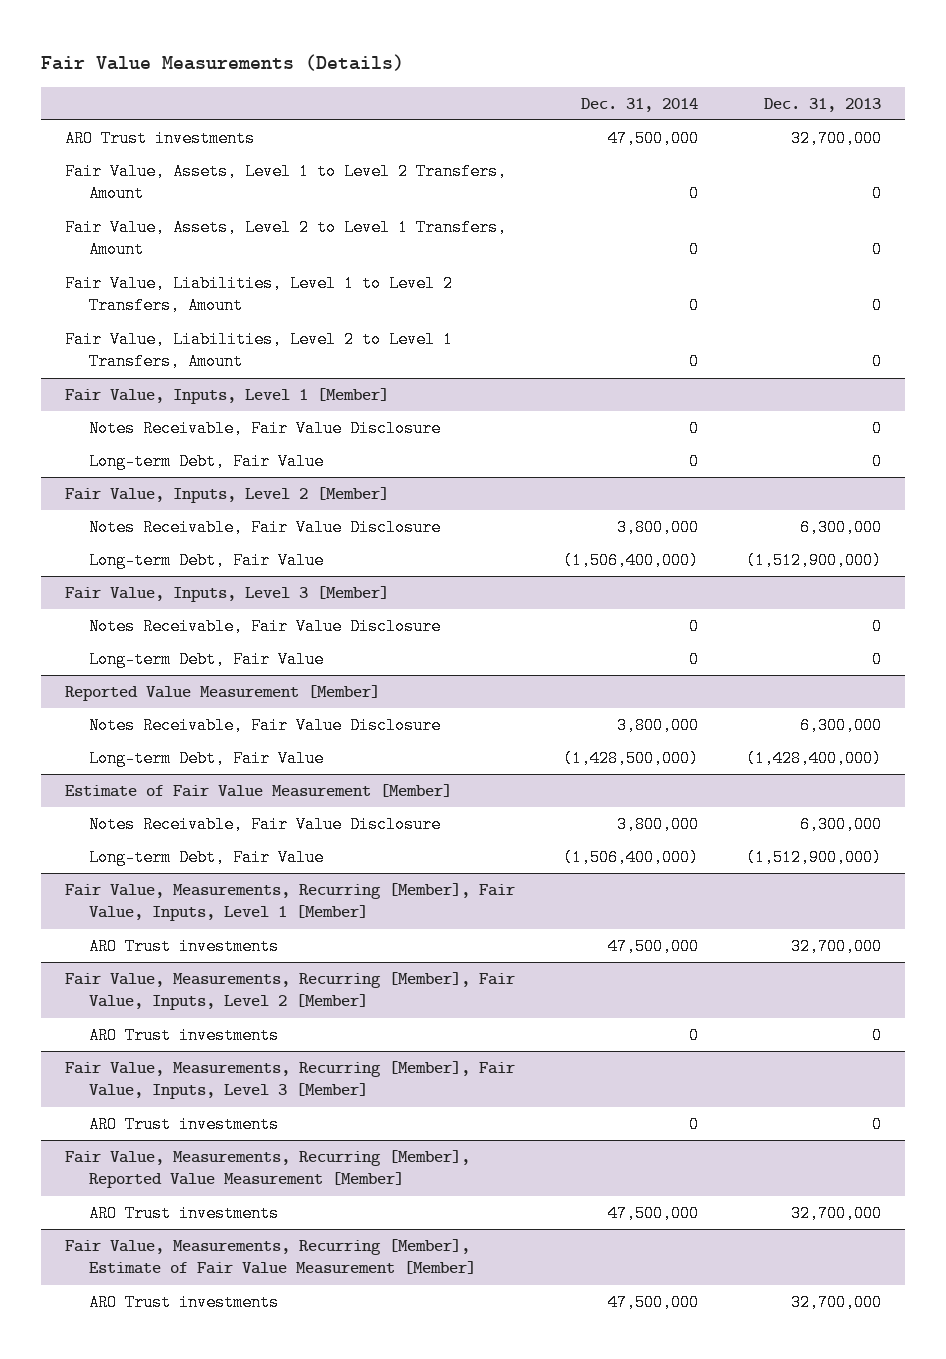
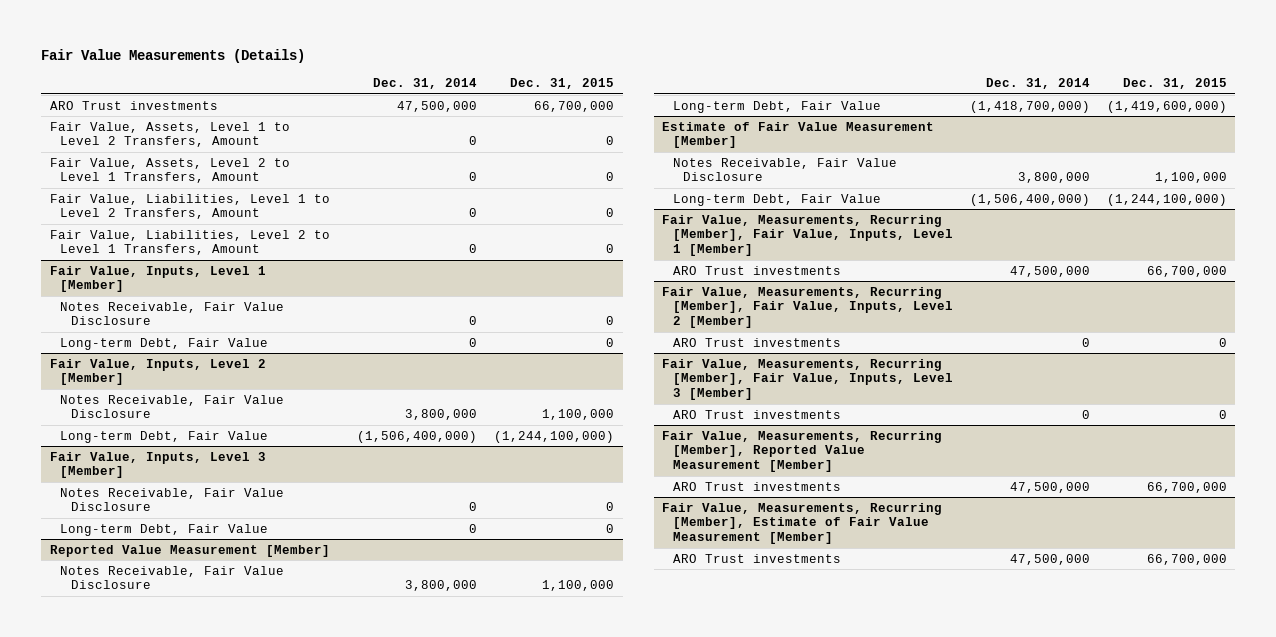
- | Dec. 31, 2014 | Dec. 31, 2013
+ | Dec. 31, 2014 | Dec. 31, 2015
@ Reported Value Measurement [Member]
- Long-term Debt, Fair Value | (1,428,500,000) | (1,428,400,000)
+ Long-term Debt, Fair Value | (1,418,700,000) | (1,419,600,000)

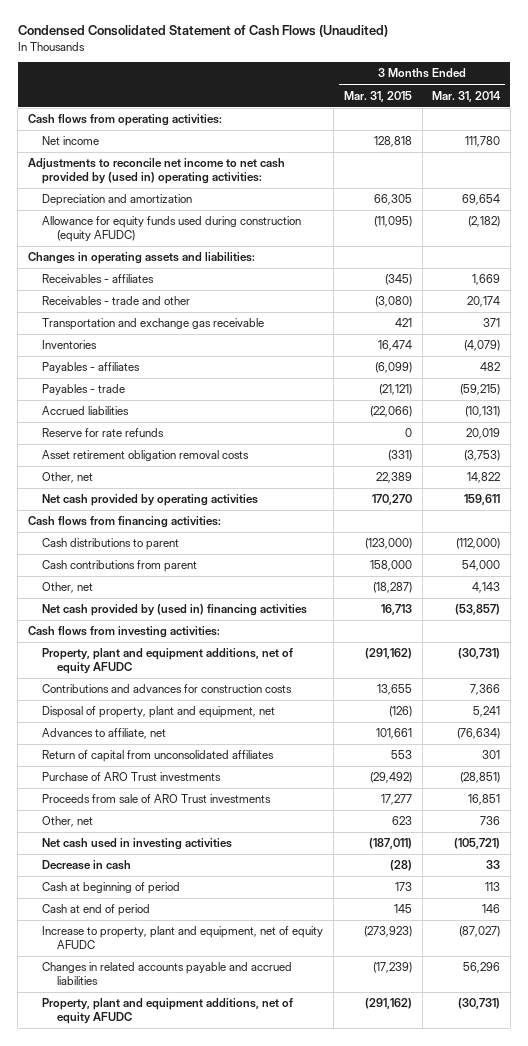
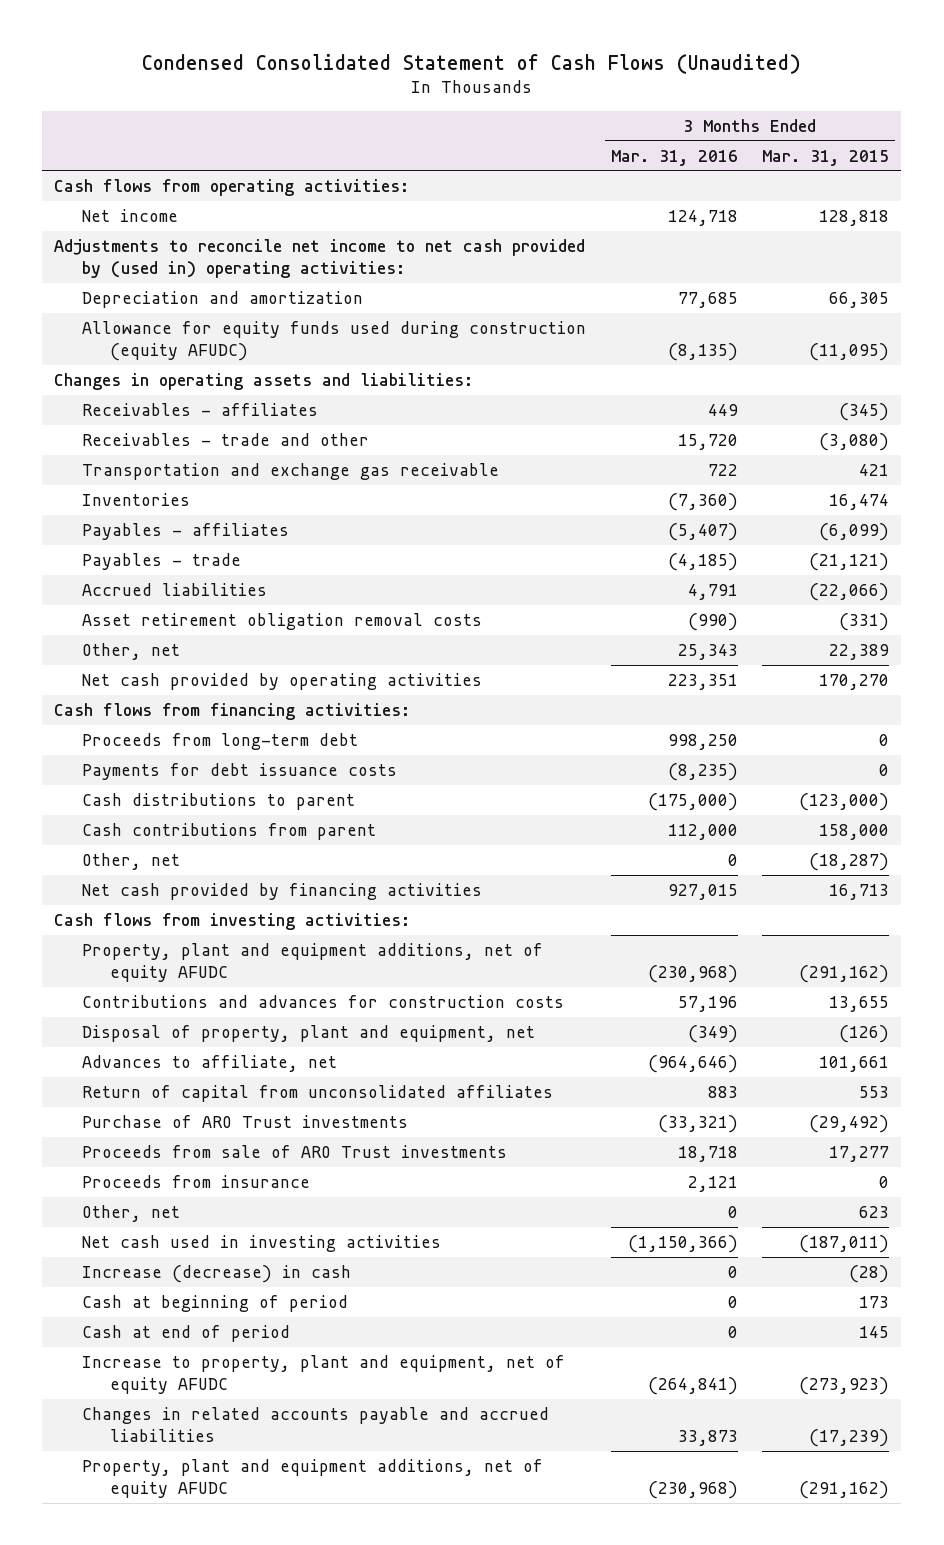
- | 3 Months Ended Mar. 31, 2015 | 3 Months Ended Mar. 31, 2014
+ | 3 Months Ended Mar. 31, 2016 | 3 Months Ended Mar. 31, 2015
- Reserve for rate refunds | 0 | 20,019
+ Proceeds from long-term debt | 998,250 | 0
+ Payments for debt issuance costs | (8,235) | 0
- Net cash provided by (used in) financing activities | 16,713 | (53,857)
+ Net cash provided by financing activities | 927,015 | 16,713
+ Proceeds from insurance | 2,121 | 0
- Decrease in cash | (28) | 33
+ Increase (decrease) in cash | 0 | (28)

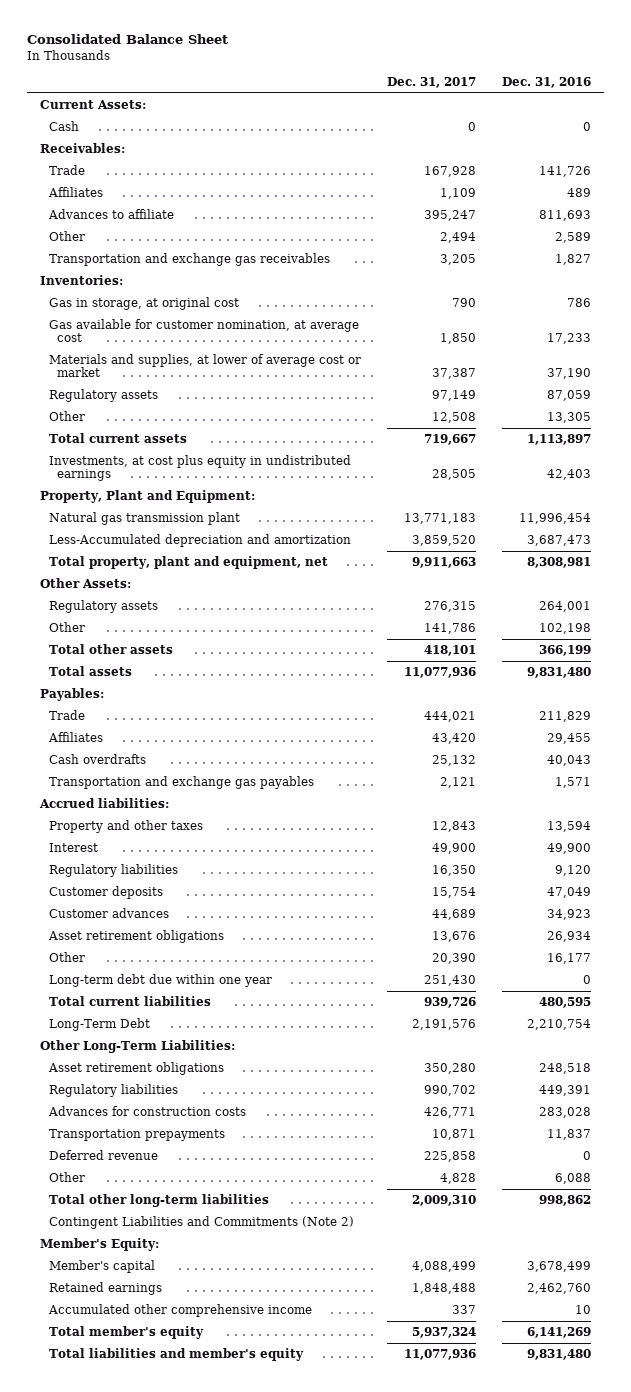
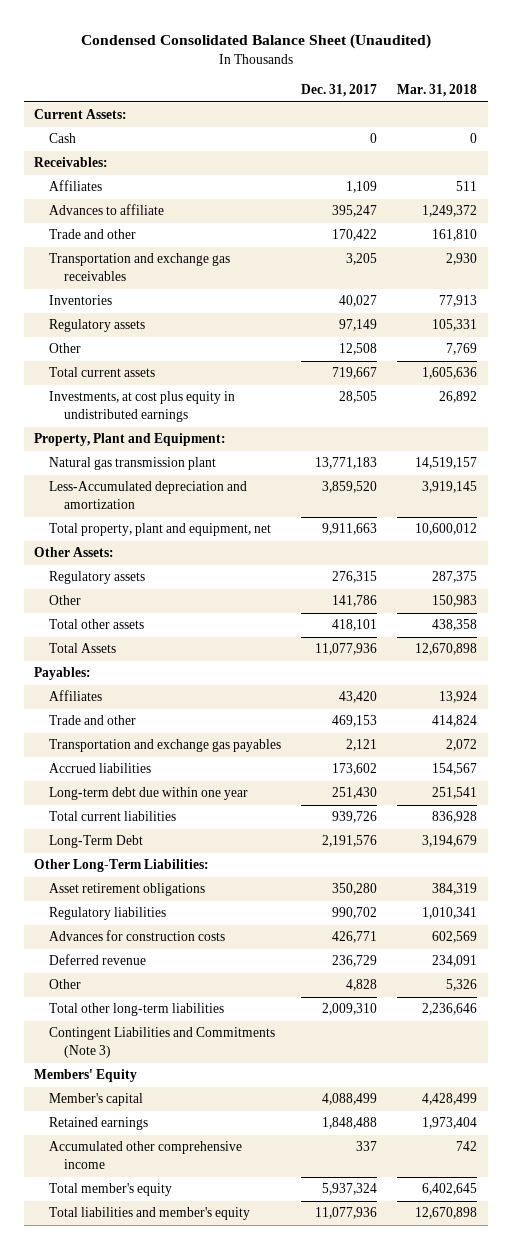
- Consolidated Balance Sheet
+ Condensed Consolidated Balance Sheet (Unaudited)
- | Dec. 31, 2017 | Dec. 31, 2016
+ | Dec. 31, 2017 | Mar. 31, 2018
- Trade | 167,928 | 141,726
- Other | 2,494 | 2,589
+ Trade and other | 170,422 | 161,810
- Inventories:
- Gas in storage, at original cost | 790 | 786
- Gas available for customer nomination, at average cost | 1,850 | 17,233
- Materials and supplies, at lower of average cost or market | 37,387 | 37,190
+ Inventories | 40,027 | 77,913
- Total assets | 11,077,936 | 9,831,480
+ Total Assets | 11,077,936 | 12,670,898
- Trade | 444,021 | 211,829
- Cash overdrafts | 25,132 | 40,043
+ Trade and other | 469,153 | 414,824
- Accrued liabilities:
- Property and other taxes | 12,843 | 13,594
- Interest | 49,900 | 49,900
- Regulatory liabilities | 16,350 | 9,120
- Customer deposits | 15,754 | 47,049
- Customer advances | 44,689 | 34,923
- Asset retirement obligations | 13,676 | 26,934
- Other | 20,390 | 16,177
+ Accrued liabilities | 173,602 | 154,567
- Transportation prepayments | 10,871 | 11,837
- Deferred revenue | 225,858 | 0
+ Deferred revenue | 236,729 | 234,091
- Contingent Liabilities and Commitments (Note 2)
- Member's Equity:
+ Contingent Liabilities and Commitments (Note 3)
+ Members' Equity

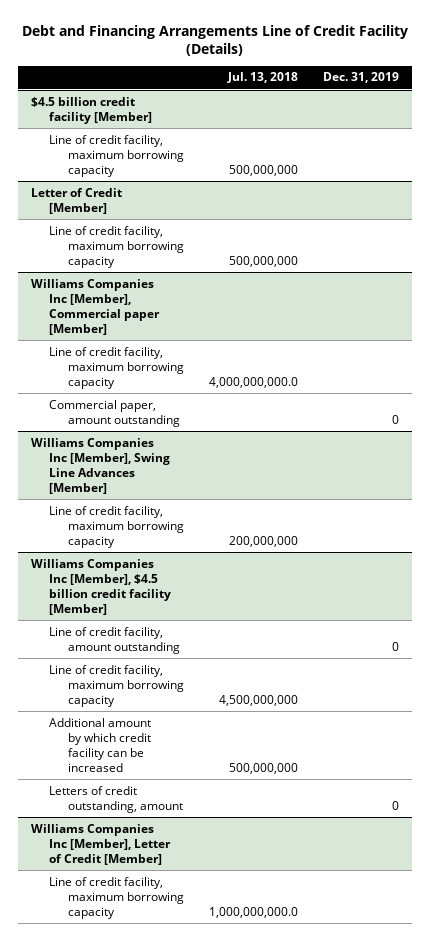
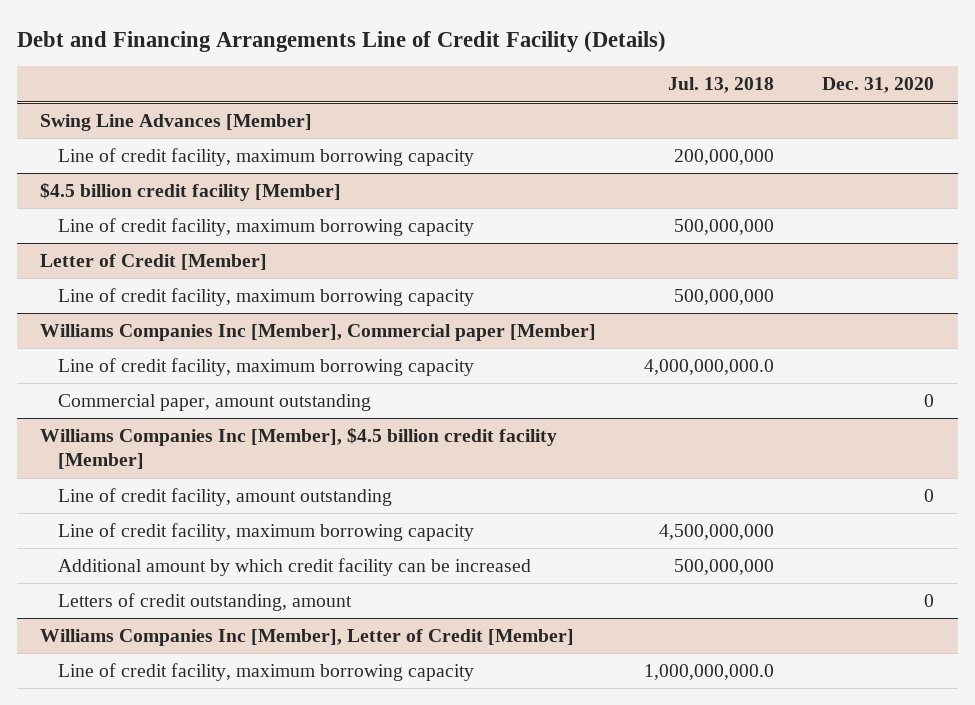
- | Jul. 13, 2018 | Dec. 31, 2019
+ | Jul. 13, 2018 | Dec. 31, 2020
+ Swing Line Advances [Member]
+ Line of credit facility, maximum borrowing capacity | 200,000,000 |
- Williams Companies Inc [Member], Swing Line Advances [Member]
- Line of credit facility, maximum borrowing capacity | 200,000,000 |

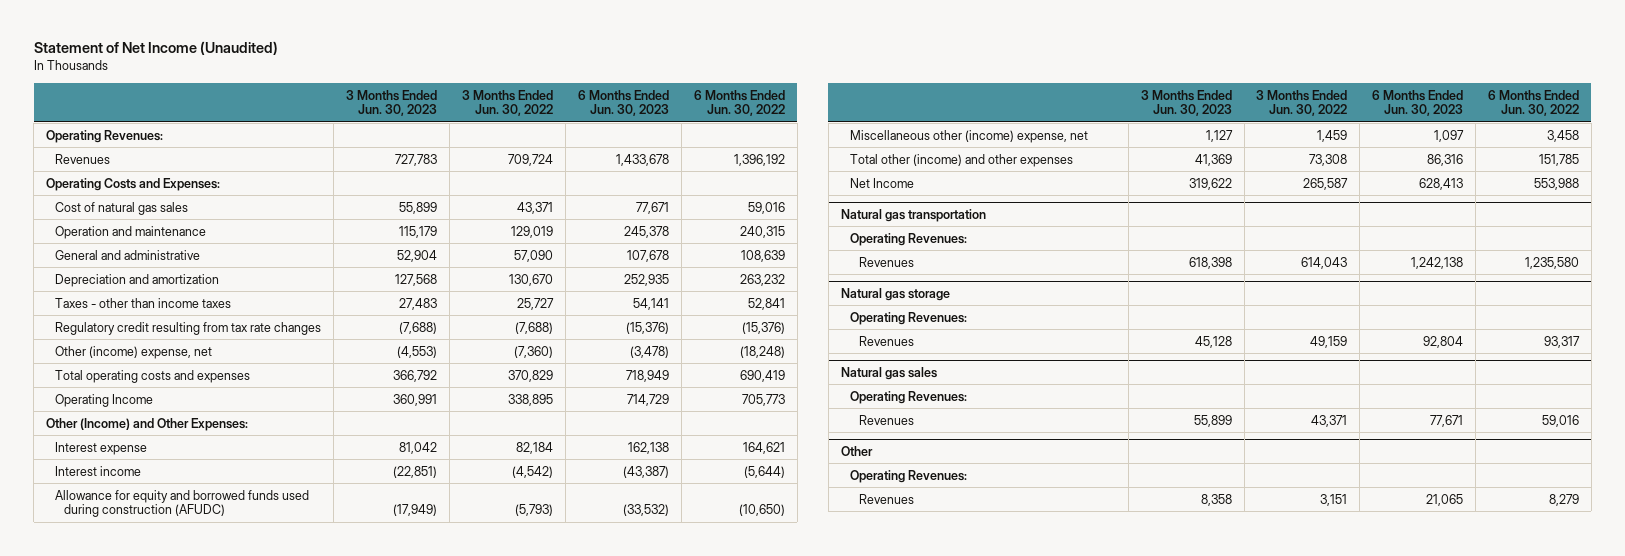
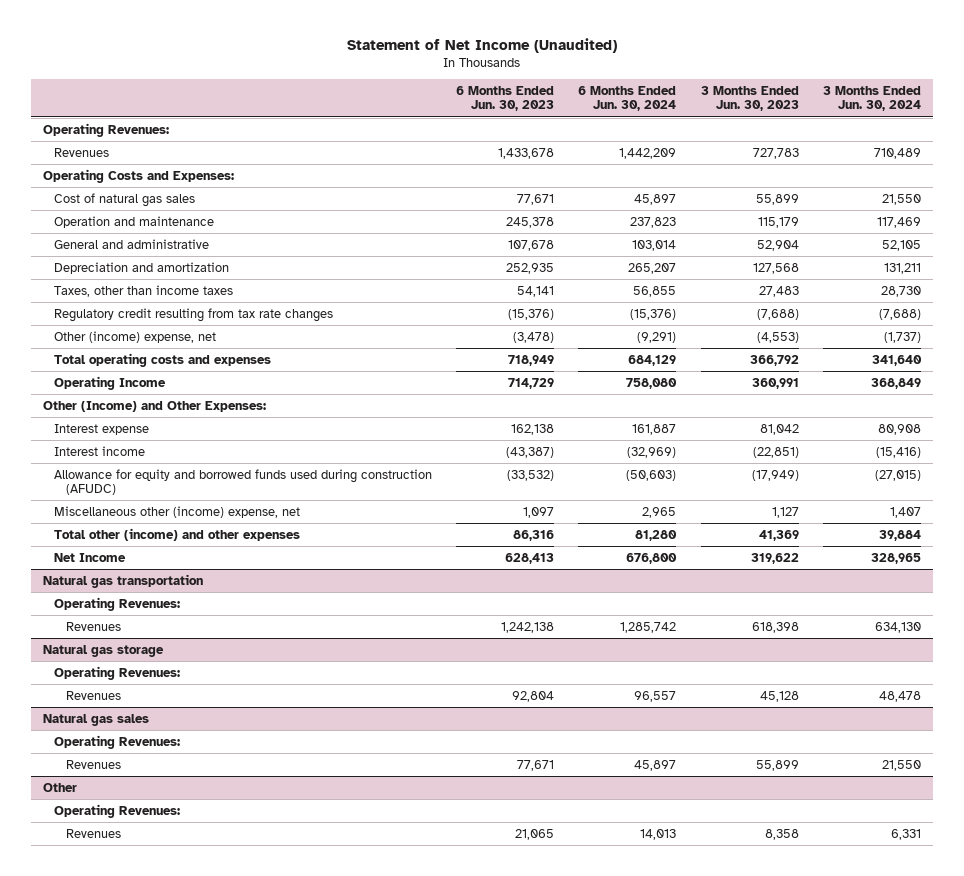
- | 3 Months Ended Jun. 30, 2023 | 3 Months Ended Jun. 30, 2022 | 6 Months Ended Jun. 30, 2023 | 6 Months Ended Jun. 30, 2022
+ | 6 Months Ended Jun. 30, 2023 | 6 Months Ended Jun. 30, 2024 | 3 Months Ended Jun. 30, 2023 | 3 Months Ended Jun. 30, 2024
- Taxes - other than income taxes | 27,483 | 25,727 | 54,141 | 52,841
+ Taxes, other than income taxes | 54,141 | 56,855 | 27,483 | 28,730

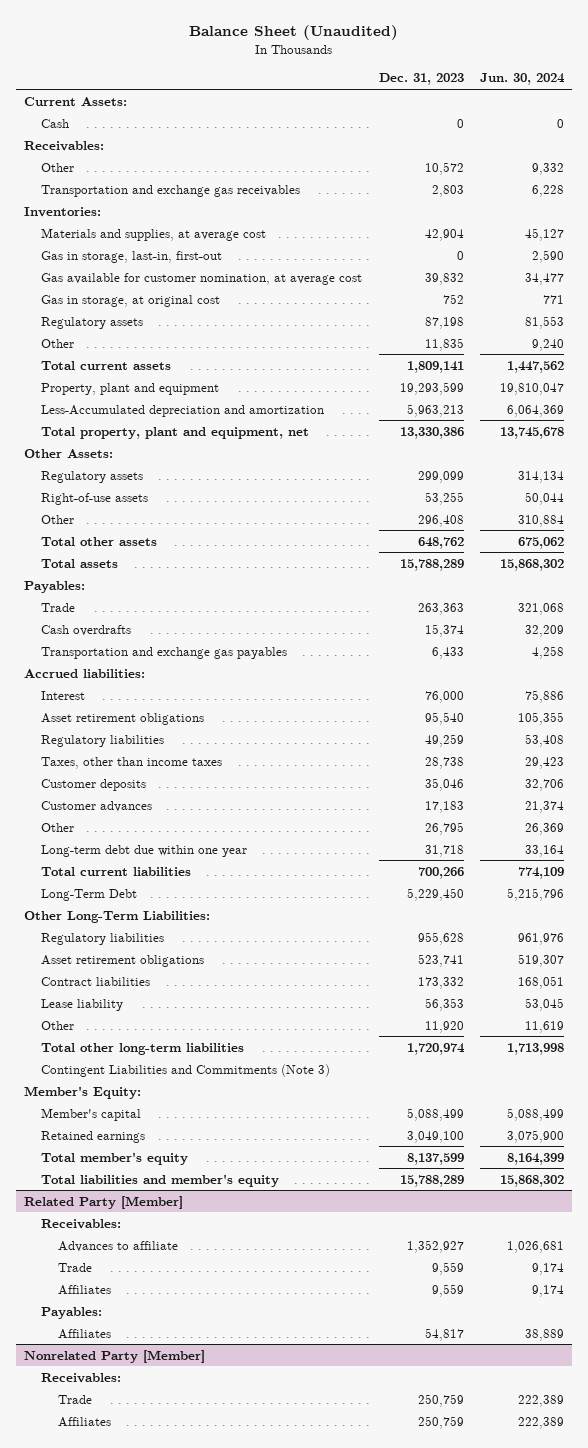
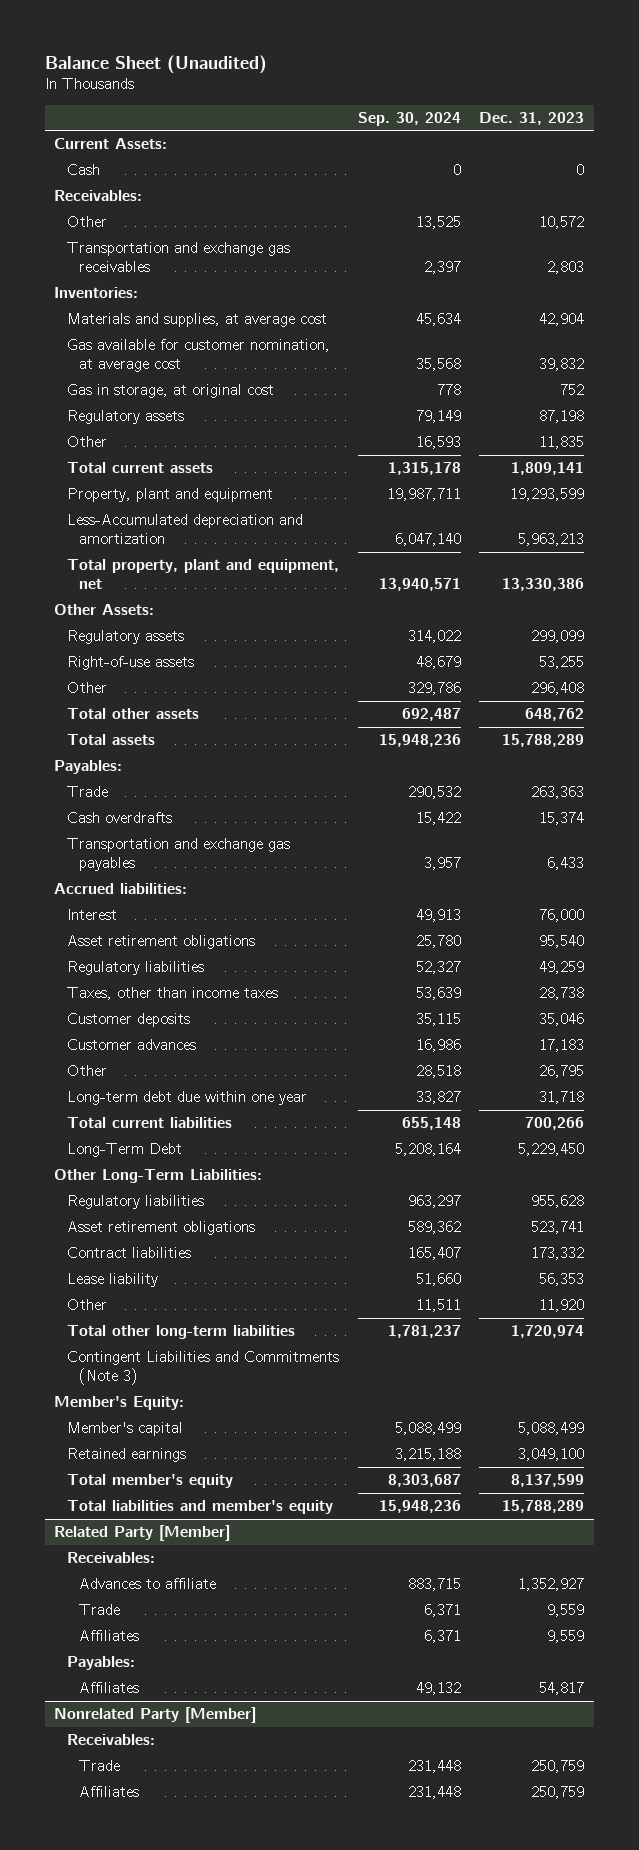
- | Dec. 31, 2023 | Jun. 30, 2024
+ | Sep. 30, 2024 | Dec. 31, 2023
- Gas in storage, last-in, first-out | 0 | 2,590

